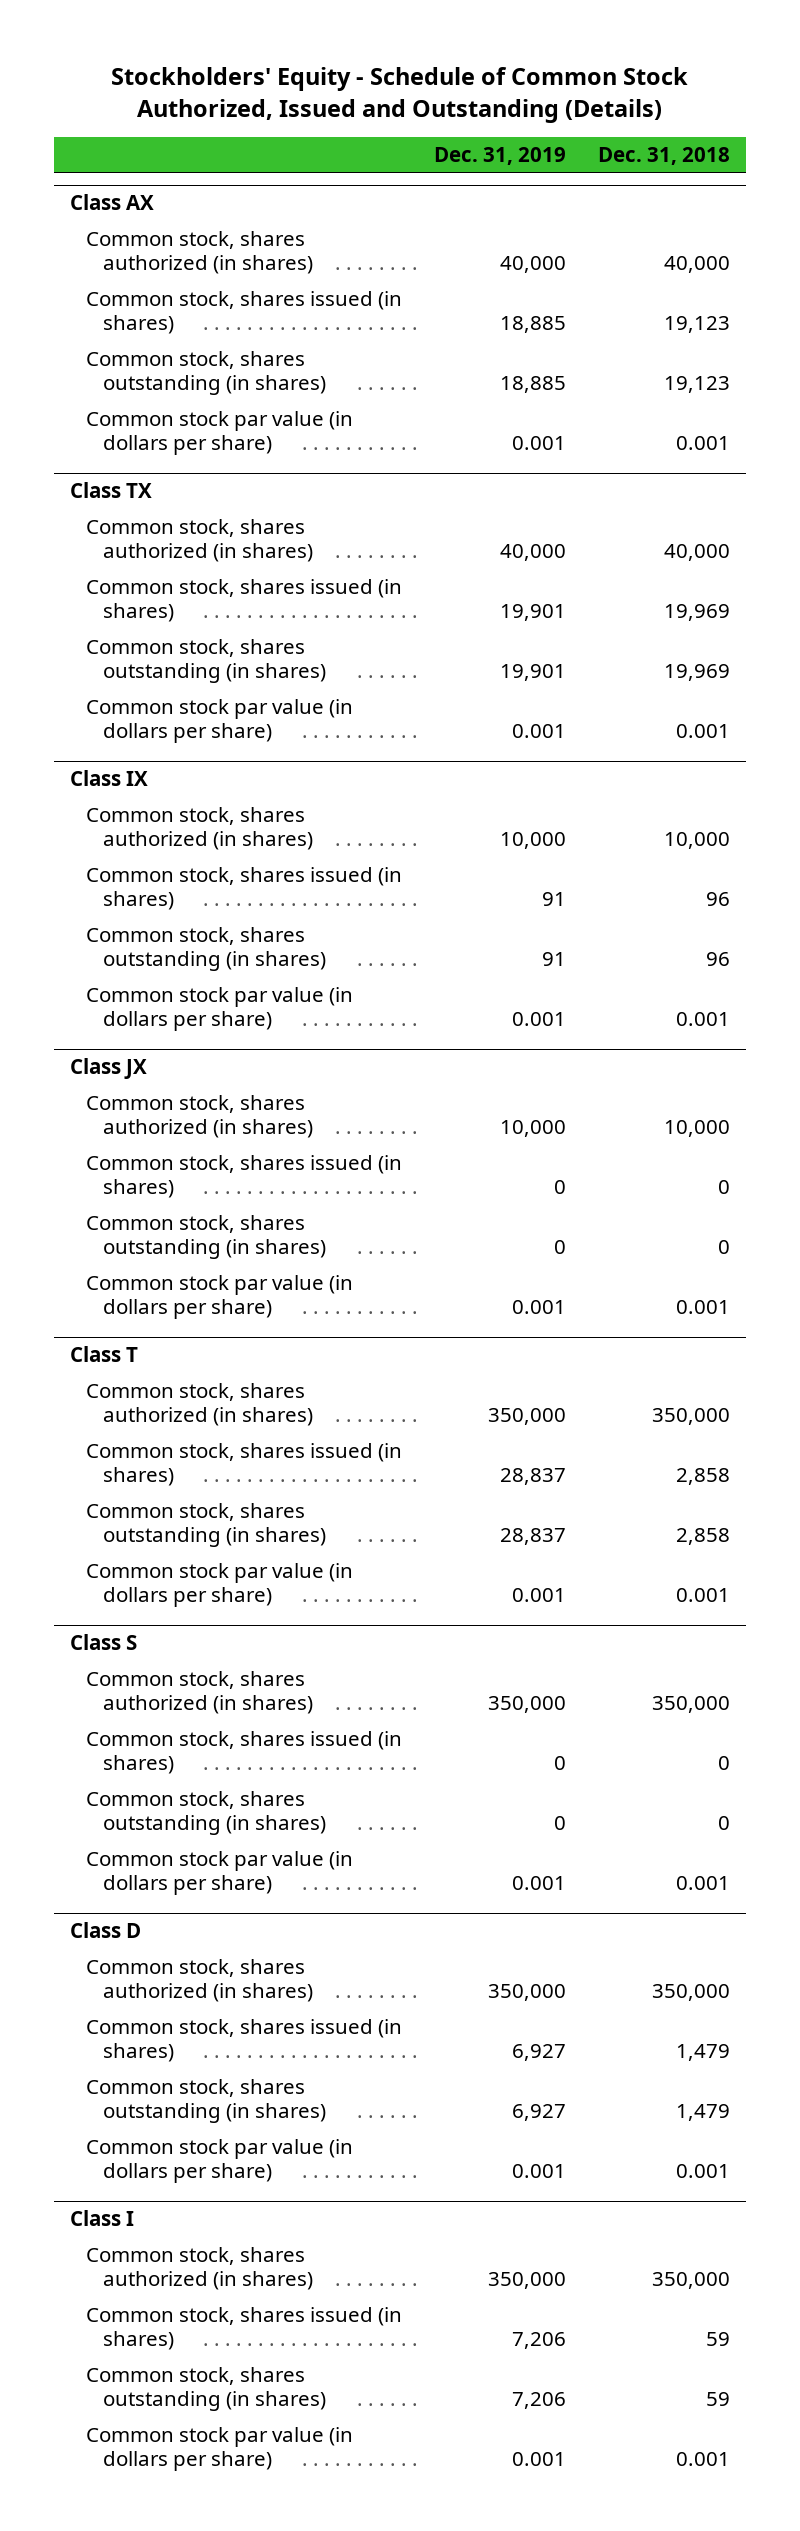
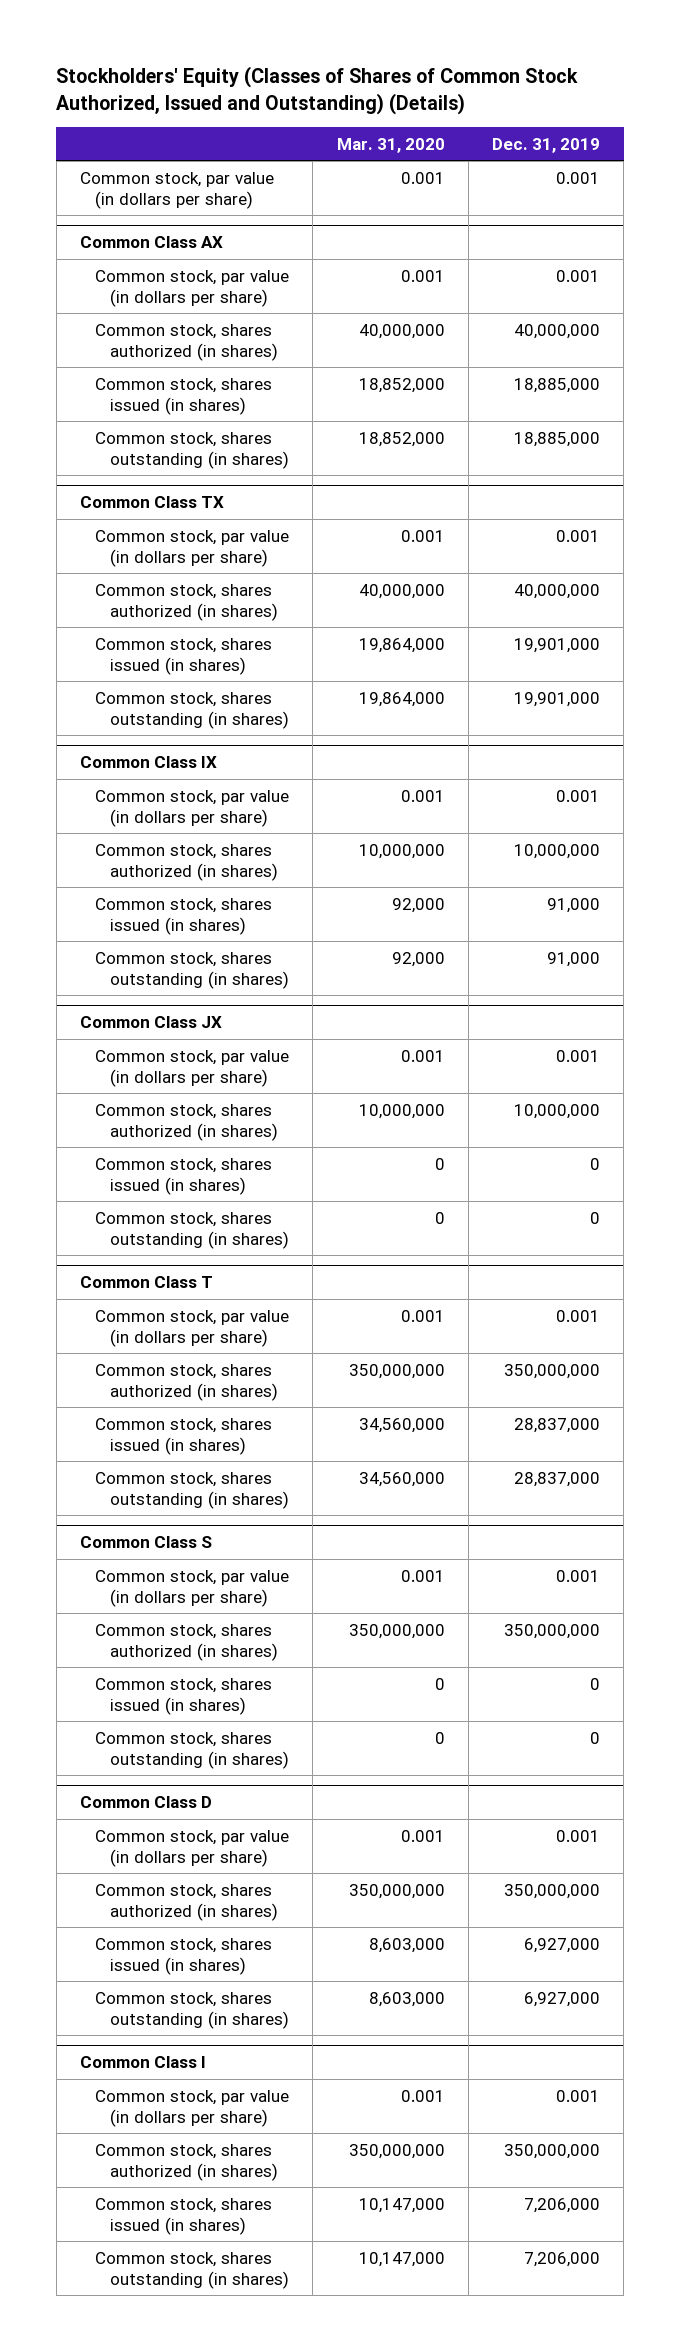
- Stockholders' Equity - Schedule of Common Stock Authorized, Issued and Outstanding (Details)
+ Stockholders' Equity (Classes of Shares of Common Stock Authorized, Issued and Outstanding) (Details)
- | Dec. 31, 2019 | Dec. 31, 2018
+ | Mar. 31, 2020 | Dec. 31, 2019
- Class AX
- Common stock, shares authorized (in shares) | 40,000 | 40,000
- Common stock, shares issued (in shares) | 18,885 | 19,123
- Common stock, shares outstanding (in shares) | 18,885 | 19,123
- Common stock par value (in dollars per share) | 0.001 | 0.001
- Class TX
- Common stock, shares authorized (in shares) | 40,000 | 40,000
- Common stock, shares issued (in shares) | 19,901 | 19,969
- Common stock, shares outstanding (in shares) | 19,901 | 19,969
- Common stock par value (in dollars per share) | 0.001 | 0.001
- Class IX
- Common stock, shares authorized (in shares) | 10,000 | 10,000
- Common stock, shares issued (in shares) | 91 | 96
- Common stock, shares outstanding (in shares) | 91 | 96
- Common stock par value (in dollars per share) | 0.001 | 0.001
- Class JX
- Common stock, shares authorized (in shares) | 10,000 | 10,000
+ Common stock, par value (in dollars per share) | 0.001 | 0.001
+ Common Class AX
+ Common stock, par value (in dollars per share) | 0.001 | 0.001
+ Common stock, shares authorized (in shares) | 40,000,000 | 40,000,000
+ Common stock, shares issued (in shares) | 18,852,000 | 18,885,000
+ Common stock, shares outstanding (in shares) | 18,852,000 | 18,885,000
+ Common Class TX
+ Common stock, par value (in dollars per share) | 0.001 | 0.001
+ Common stock, shares authorized (in shares) | 40,000,000 | 40,000,000
+ Common stock, shares issued (in shares) | 19,864,000 | 19,901,000
+ Common stock, shares outstanding (in shares) | 19,864,000 | 19,901,000
+ Common Class IX
+ Common stock, par value (in dollars per share) | 0.001 | 0.001
+ Common stock, shares authorized (in shares) | 10,000,000 | 10,000,000
+ Common stock, shares issued (in shares) | 92,000 | 91,000
+ Common stock, shares outstanding (in shares) | 92,000 | 91,000
+ Common Class JX
+ Common stock, par value (in dollars per share) | 0.001 | 0.001
+ Common stock, shares authorized (in shares) | 10,000,000 | 10,000,000
- Common stock par value (in dollars per share) | 0.001 | 0.001
- Class T
- Common stock, shares authorized (in shares) | 350,000 | 350,000
- Common stock, shares issued (in shares) | 28,837 | 2,858
- Common stock, shares outstanding (in shares) | 28,837 | 2,858
- Common stock par value (in dollars per share) | 0.001 | 0.001
- Class S
- Common stock, shares authorized (in shares) | 350,000 | 350,000
+ Common Class T
+ Common stock, par value (in dollars per share) | 0.001 | 0.001
+ Common stock, shares authorized (in shares) | 350,000,000 | 350,000,000
+ Common stock, shares issued (in shares) | 34,560,000 | 28,837,000
+ Common stock, shares outstanding (in shares) | 34,560,000 | 28,837,000
+ Common Class S
+ Common stock, par value (in dollars per share) | 0.001 | 0.001
+ Common stock, shares authorized (in shares) | 350,000,000 | 350,000,000
- Common stock par value (in dollars per share) | 0.001 | 0.001
- Class D
- Common stock, shares authorized (in shares) | 350,000 | 350,000
- Common stock, shares issued (in shares) | 6,927 | 1,479
- Common stock, shares outstanding (in shares) | 6,927 | 1,479
- Common stock par value (in dollars per share) | 0.001 | 0.001
- Class I
- Common stock, shares authorized (in shares) | 350,000 | 350,000
- Common stock, shares issued (in shares) | 7,206 | 59
- Common stock, shares outstanding (in shares) | 7,206 | 59
- Common stock par value (in dollars per share) | 0.001 | 0.001
+ Common Class D
+ Common stock, par value (in dollars per share) | 0.001 | 0.001
+ Common stock, shares authorized (in shares) | 350,000,000 | 350,000,000
+ Common stock, shares issued (in shares) | 8,603,000 | 6,927,000
+ Common stock, shares outstanding (in shares) | 8,603,000 | 6,927,000
+ Common Class I
+ Common stock, par value (in dollars per share) | 0.001 | 0.001
+ Common stock, shares authorized (in shares) | 350,000,000 | 350,000,000
+ Common stock, shares issued (in shares) | 10,147,000 | 7,206,000
+ Common stock, shares outstanding (in shares) | 10,147,000 | 7,206,000

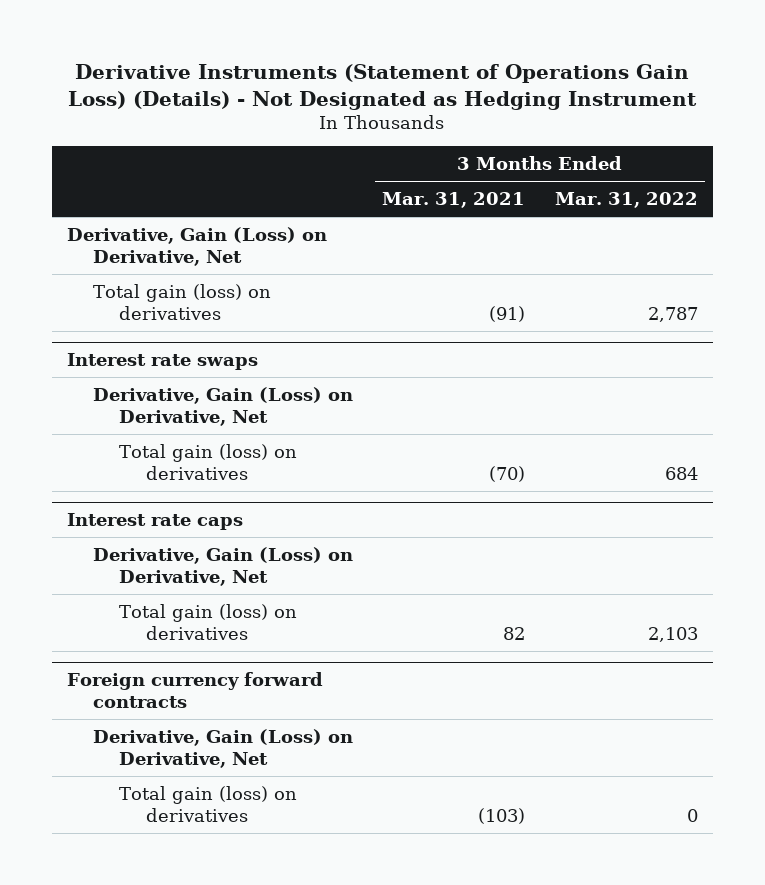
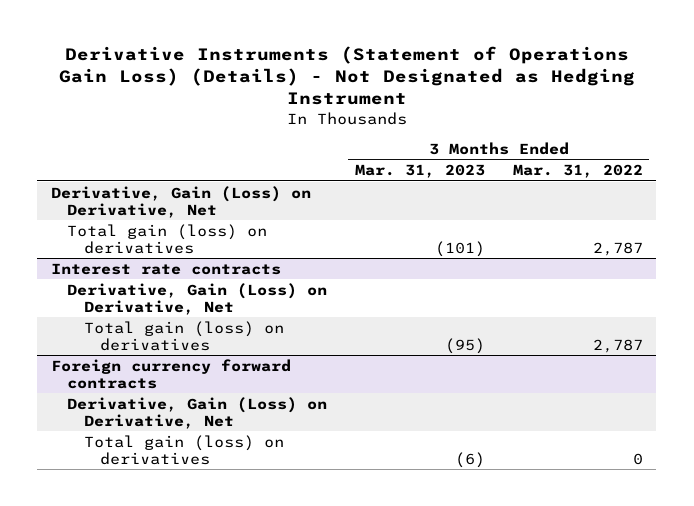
- | 3 Months Ended Mar. 31, 2021 | 3 Months Ended Mar. 31, 2022
+ | 3 Months Ended Mar. 31, 2023 | 3 Months Ended Mar. 31, 2022
- Interest rate swaps
- Derivative, Gain (Loss) on Derivative, Net
- Total gain (loss) on derivatives | (70) | 684
- Interest rate caps
+ Interest rate contracts
- Total gain (loss) on derivatives | 82 | 2,103
+ Total gain (loss) on derivatives | (95) | 2,787

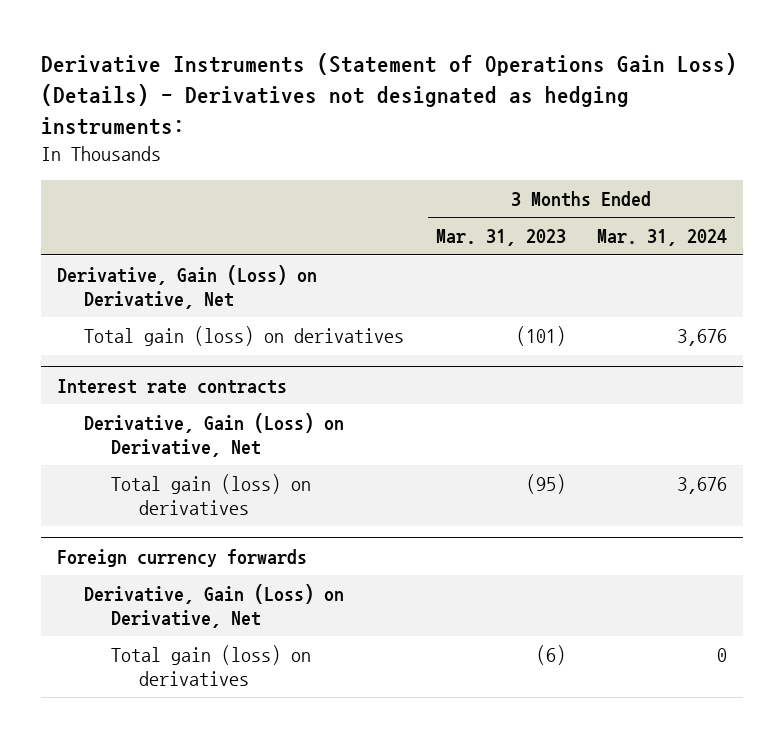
- Derivative Instruments (Statement of Operations Gain Loss) (Details) - Not Designated as Hedging Instrument
+ Derivative Instruments (Statement of Operations Gain Loss) (Details) - Derivatives not designated as hedging instruments:
- | 3 Months Ended Mar. 31, 2023 | 3 Months Ended Mar. 31, 2022
+ | 3 Months Ended Mar. 31, 2023 | 3 Months Ended Mar. 31, 2024
- Foreign currency forward contracts
+ Foreign currency forwards

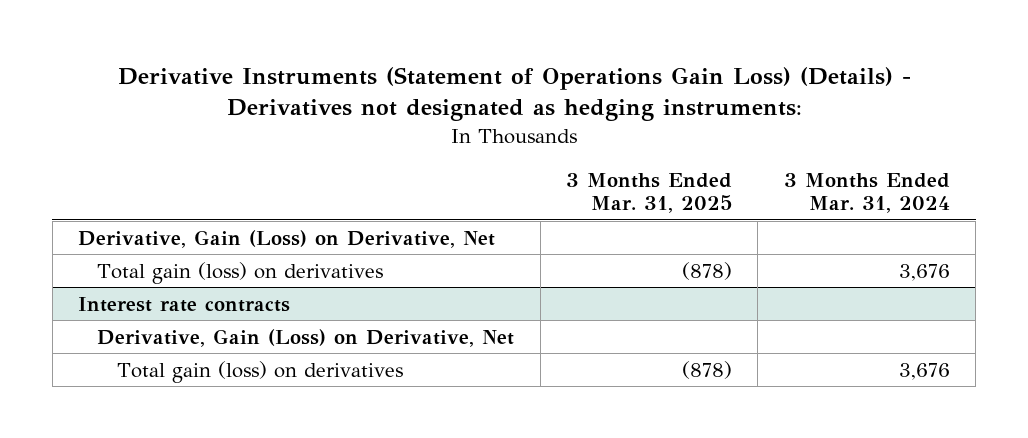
- | 3 Months Ended Mar. 31, 2023 | 3 Months Ended Mar. 31, 2024
+ | 3 Months Ended Mar. 31, 2025 | 3 Months Ended Mar. 31, 2024
- Foreign currency forwards
- Derivative, Gain (Loss) on Derivative, Net
- Total gain (loss) on derivatives | (6) | 0

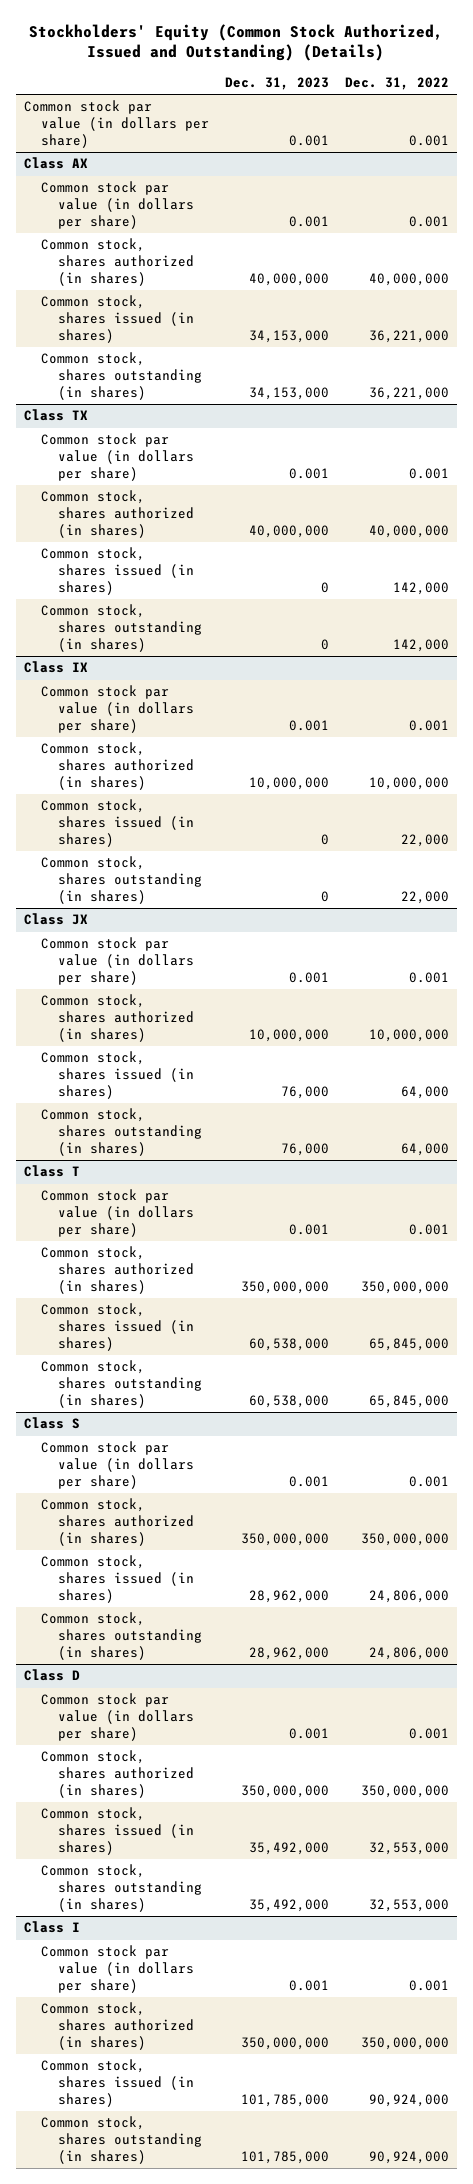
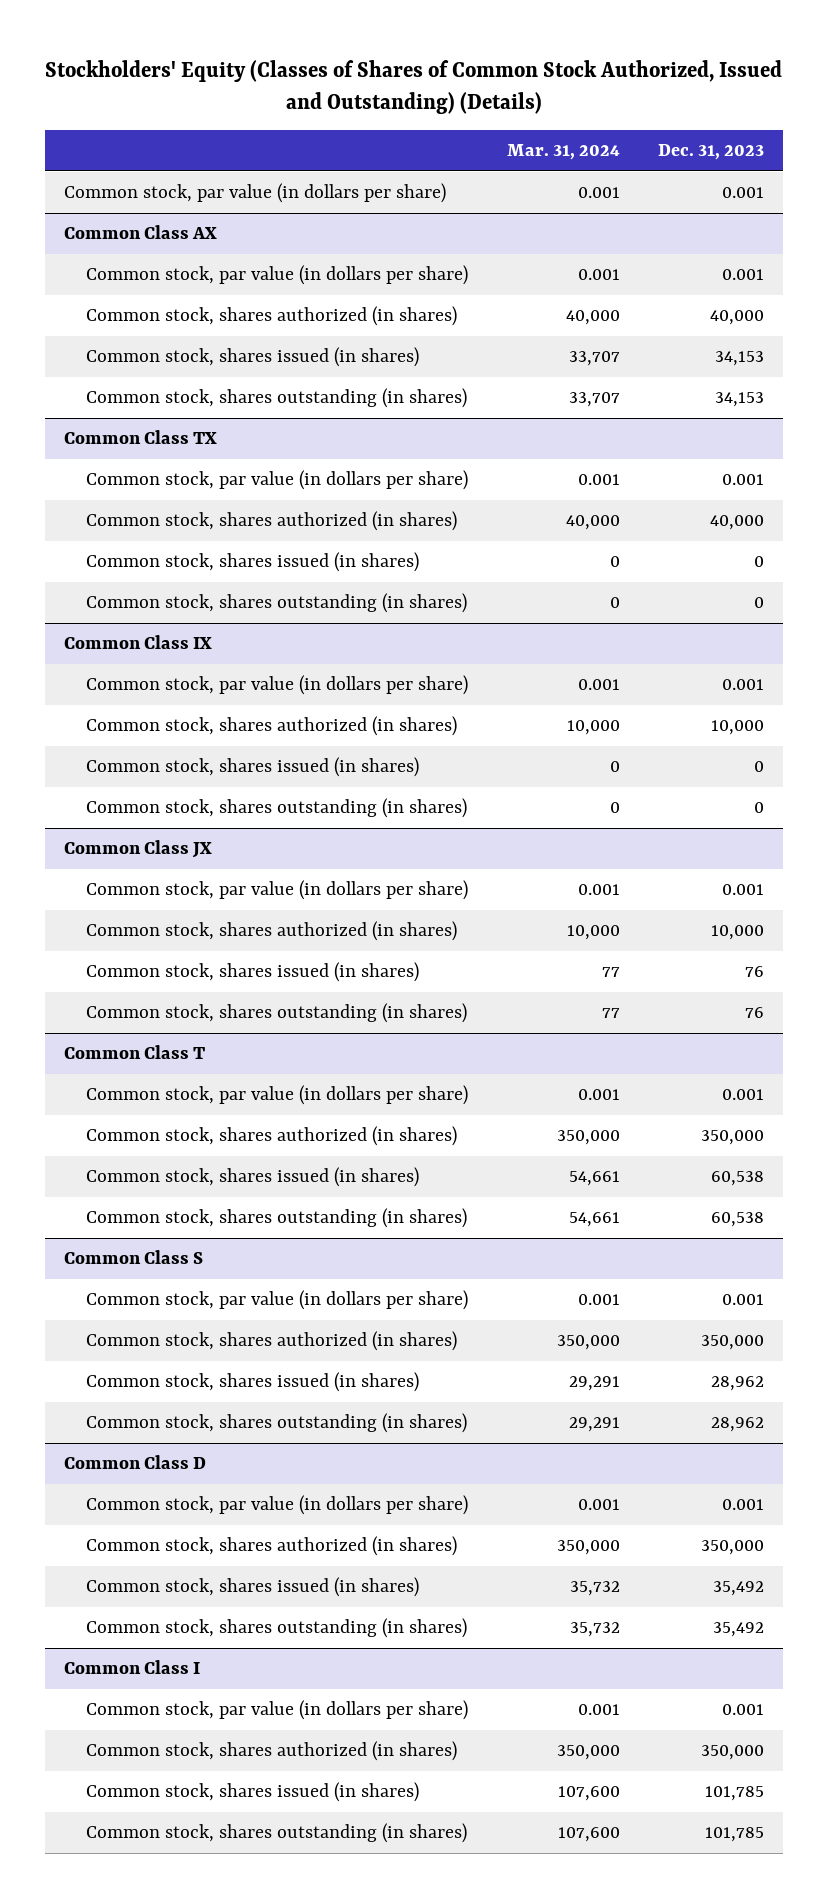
- Stockholders' Equity (Common Stock Authorized, Issued and Outstanding) (Details)
+ Stockholders' Equity (Classes of Shares of Common Stock Authorized, Issued and Outstanding) (Details)
- | Dec. 31, 2023 | Dec. 31, 2022
+ | Mar. 31, 2024 | Dec. 31, 2023
- Common stock par value (in dollars per share) | 0.001 | 0.001
- Class AX
- Common stock par value (in dollars per share) | 0.001 | 0.001
- Common stock, shares authorized (in shares) | 40,000,000 | 40,000,000
- Common stock, shares issued (in shares) | 34,153,000 | 36,221,000
- Common stock, shares outstanding (in shares) | 34,153,000 | 36,221,000
- Class TX
- Common stock par value (in dollars per share) | 0.001 | 0.001
- Common stock, shares authorized (in shares) | 40,000,000 | 40,000,000
+ Common stock, par value (in dollars per share) | 0.001 | 0.001
+ Common Class AX
+ Common stock, par value (in dollars per share) | 0.001 | 0.001
+ Common stock, shares authorized (in shares) | 40,000 | 40,000
+ Common stock, shares issued (in shares) | 33,707 | 34,153
+ Common stock, shares outstanding (in shares) | 33,707 | 34,153
+ Common Class TX
+ Common stock, par value (in dollars per share) | 0.001 | 0.001
+ Common stock, shares authorized (in shares) | 40,000 | 40,000
- Class IX
- Common stock par value (in dollars per share) | 0.001 | 0.001
- Common stock, shares authorized (in shares) | 10,000,000 | 10,000,000
+ Common Class IX
+ Common stock, par value (in dollars per share) | 0.001 | 0.001
+ Common stock, shares authorized (in shares) | 10,000 | 10,000
- Class JX
- Common stock par value (in dollars per share) | 0.001 | 0.001
- Common stock, shares authorized (in shares) | 10,000,000 | 10,000,000
- Common stock, shares issued (in shares) | 76,000 | 64,000
- Common stock, shares outstanding (in shares) | 76,000 | 64,000
- Class T
- Common stock par value (in dollars per share) | 0.001 | 0.001
- Common stock, shares authorized (in shares) | 350,000,000 | 350,000,000
- Common stock, shares issued (in shares) | 60,538,000 | 65,845,000
- Common stock, shares outstanding (in shares) | 60,538,000 | 65,845,000
- Class S
- Common stock par value (in dollars per share) | 0.001 | 0.001
- Common stock, shares authorized (in shares) | 350,000,000 | 350,000,000
- Common stock, shares issued (in shares) | 28,962,000 | 24,806,000
- Common stock, shares outstanding (in shares) | 28,962,000 | 24,806,000
- Class D
- Common stock par value (in dollars per share) | 0.001 | 0.001
- Common stock, shares authorized (in shares) | 350,000,000 | 350,000,000
- Common stock, shares issued (in shares) | 35,492,000 | 32,553,000
- Common stock, shares outstanding (in shares) | 35,492,000 | 32,553,000
- Class I
- Common stock par value (in dollars per share) | 0.001 | 0.001
- Common stock, shares authorized (in shares) | 350,000,000 | 350,000,000
- Common stock, shares issued (in shares) | 101,785,000 | 90,924,000
- Common stock, shares outstanding (in shares) | 101,785,000 | 90,924,000
+ Common Class JX
+ Common stock, par value (in dollars per share) | 0.001 | 0.001
+ Common stock, shares authorized (in shares) | 10,000 | 10,000
+ Common stock, shares issued (in shares) | 77 | 76
+ Common stock, shares outstanding (in shares) | 77 | 76
+ Common Class T
+ Common stock, par value (in dollars per share) | 0.001 | 0.001
+ Common stock, shares authorized (in shares) | 350,000 | 350,000
+ Common stock, shares issued (in shares) | 54,661 | 60,538
+ Common stock, shares outstanding (in shares) | 54,661 | 60,538
+ Common Class S
+ Common stock, par value (in dollars per share) | 0.001 | 0.001
+ Common stock, shares authorized (in shares) | 350,000 | 350,000
+ Common stock, shares issued (in shares) | 29,291 | 28,962
+ Common stock, shares outstanding (in shares) | 29,291 | 28,962
+ Common Class D
+ Common stock, par value (in dollars per share) | 0.001 | 0.001
+ Common stock, shares authorized (in shares) | 350,000 | 350,000
+ Common stock, shares issued (in shares) | 35,732 | 35,492
+ Common stock, shares outstanding (in shares) | 35,732 | 35,492
+ Common Class I
+ Common stock, par value (in dollars per share) | 0.001 | 0.001
+ Common stock, shares authorized (in shares) | 350,000 | 350,000
+ Common stock, shares issued (in shares) | 107,600 | 101,785
+ Common stock, shares outstanding (in shares) | 107,600 | 101,785

